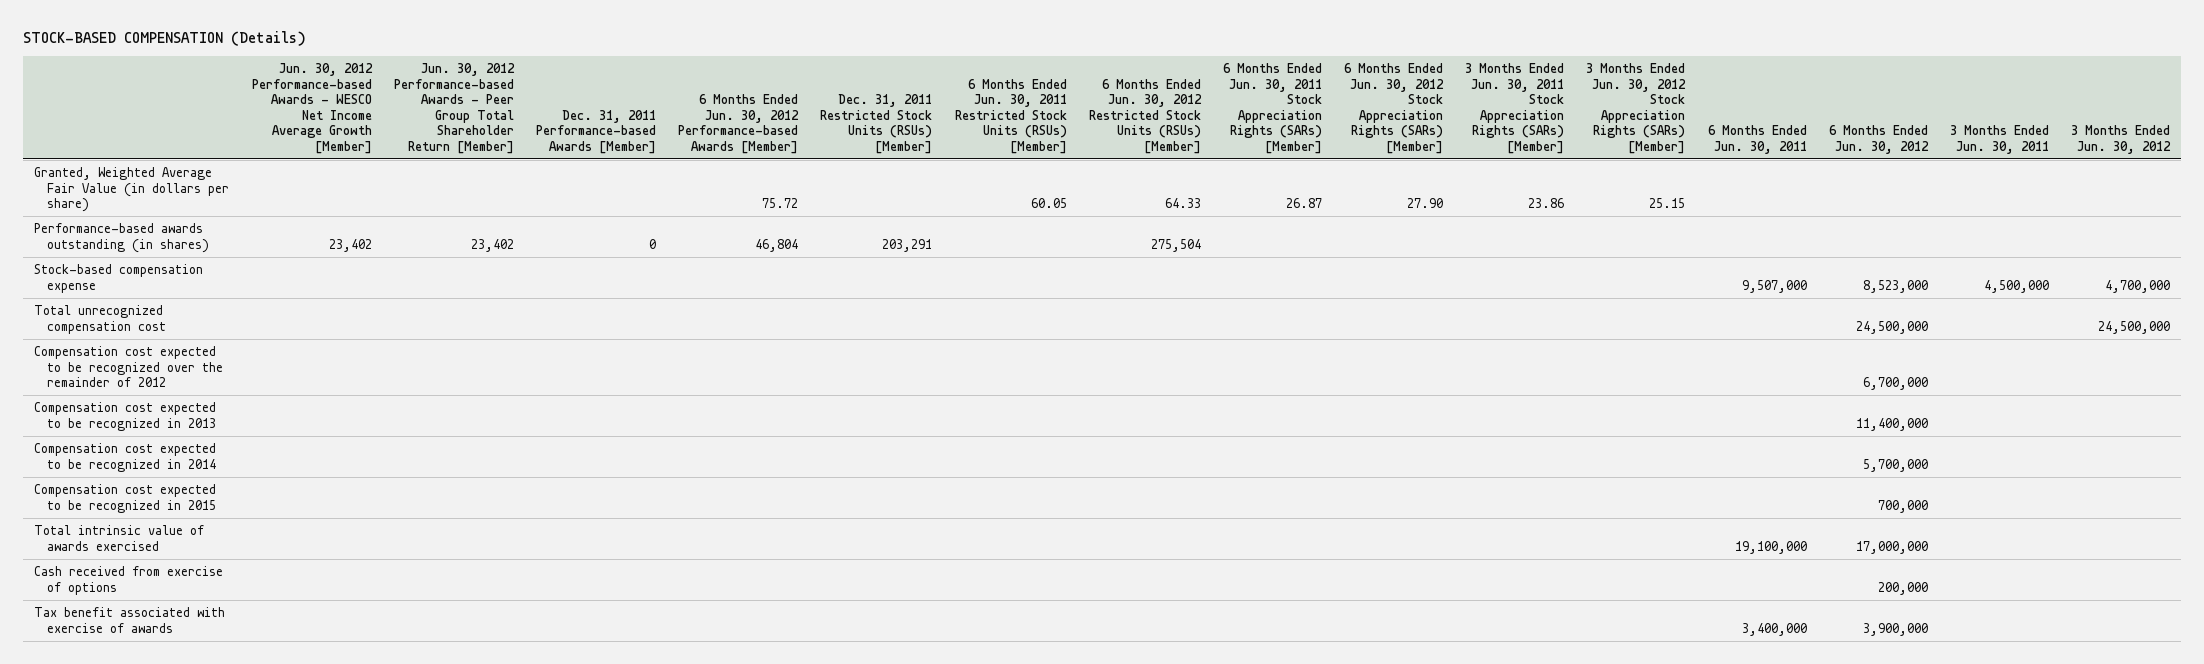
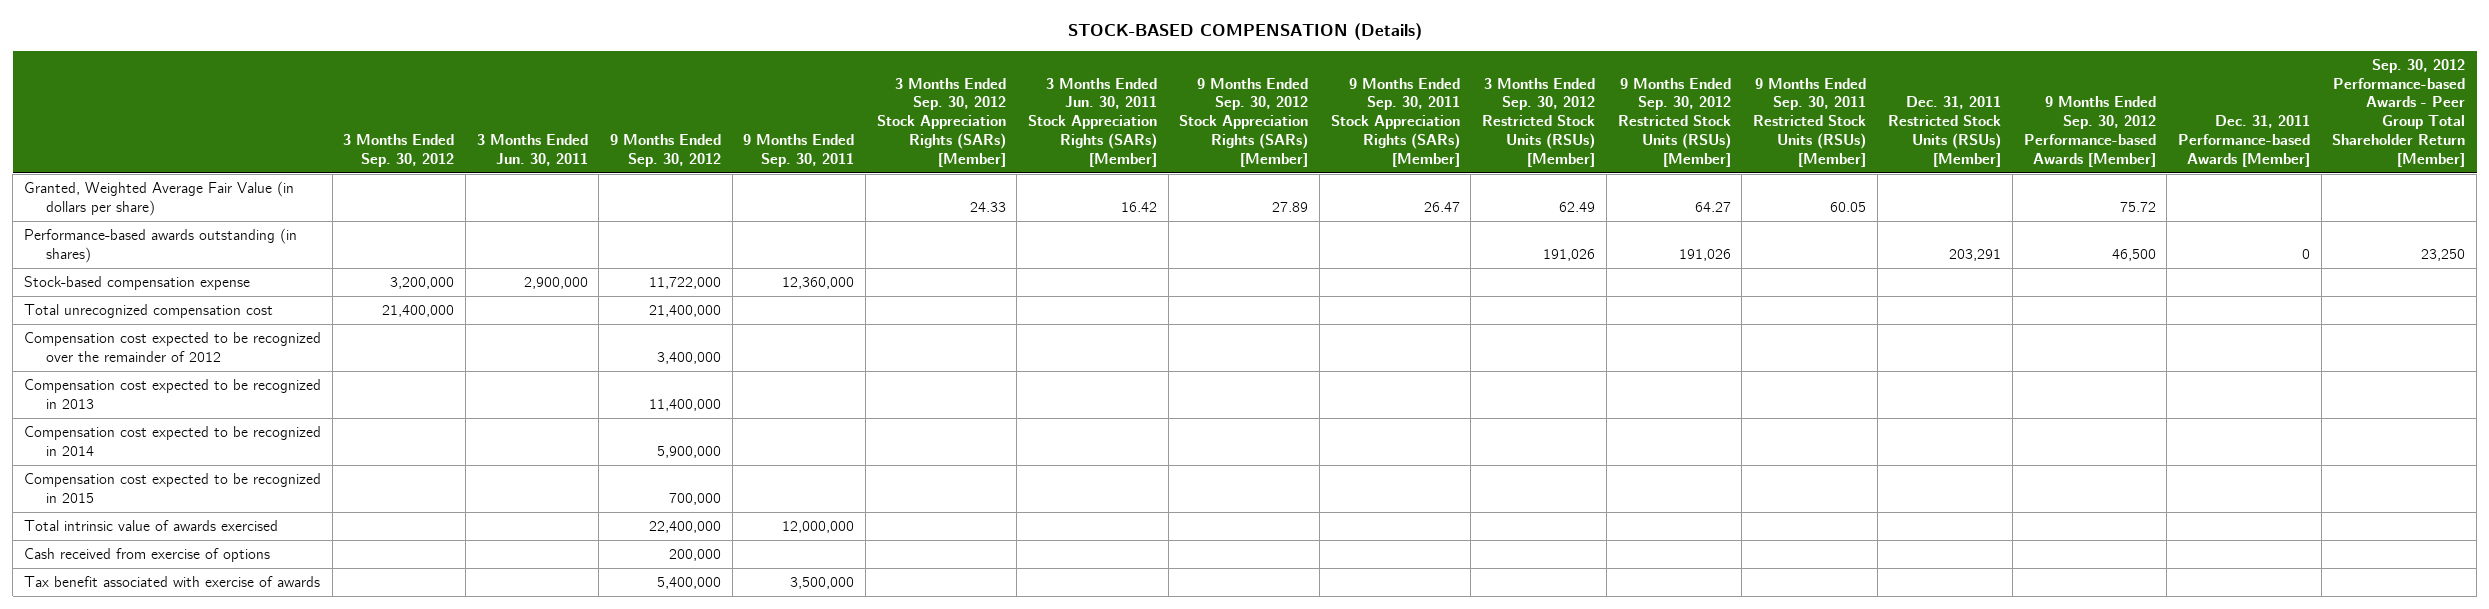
- | Jun. 30, 2012 Performance-based Awards - WESCO Net Income Average Growth [Member] | Jun. 30, 2012 Performance-based Awards - Peer Group Total Shareholder Return [Member] | Dec. 31, 2011 Performance-based Awards [Member] | 6 Months Ended Jun. 30, 2012 Performance-based Awards [Member] | Dec. 31, 2011 Restricted Stock Units (RSUs) [Member] | 6 Months Ended Jun. 30, 2011 Restricted Stock Units (RSUs) [Member] | 6 Months Ended Jun. 30, 2012 Restricted Stock Units (RSUs) [Member] | 6 Months Ended Jun. 30, 2011 Stock Appreciation Rights (SARs) [Member] | 6 Months Ended Jun. 30, 2012 Stock Appreciation Rights (SARs) [Member] | 3 Months Ended Jun. 30, 2011 Stock Appreciation Rights (SARs) [Member] | 3 Months Ended Jun. 30, 2012 Stock Appreciation Rights (SARs) [Member] | 6 Months Ended Jun. 30, 2011 | 6 Months Ended Jun. 30, 2012 | 3 Months Ended Jun. 30, 2011 | 3 Months Ended Jun. 30, 2012
+ | 3 Months Ended Sep. 30, 2012 | 3 Months Ended Jun. 30, 2011 | 9 Months Ended Sep. 30, 2012 | 9 Months Ended Sep. 30, 2011 | 3 Months Ended Sep. 30, 2012 Stock Appreciation Rights (SARs) [Member] | 3 Months Ended Jun. 30, 2011 Stock Appreciation Rights (SARs) [Member] | 9 Months Ended Sep. 30, 2012 Stock Appreciation Rights (SARs) [Member] | 9 Months Ended Sep. 30, 2011 Stock Appreciation Rights (SARs) [Member] | 3 Months Ended Sep. 30, 2012 Restricted Stock Units (RSUs) [Member] | 9 Months Ended Sep. 30, 2012 Restricted Stock Units (RSUs) [Member] | 9 Months Ended Sep. 30, 2011 Restricted Stock Units (RSUs) [Member] | Dec. 31, 2011 Restricted Stock Units (RSUs) [Member] | 9 Months Ended Sep. 30, 2012 Performance-based Awards [Member] | Dec. 31, 2011 Performance-based Awards [Member] | Sep. 30, 2012 Performance-based Awards - Peer Group Total Shareholder Return [Member]
- Granted, Weighted Average Fair Value (in dollars per share) | | | | 75.72 | | 60.05 | 64.33 | 26.87 | 27.90 | 23.86 | 25.15 | | | |
+ Granted, Weighted Average Fair Value (in dollars per share) | | | | | 24.33 | 16.42 | 27.89 | 26.47 | 62.49 | 64.27 | 60.05 | | 75.72 | |
- Stock-based compensation expense | | | | | | | | | | | | 9,507,000 | 8,523,000 | 4,500,000 | 4,700,000
+ Stock-based compensation expense | 3,200,000 | 2,900,000 | 11,722,000 | 12,360,000 | | | | | | | | | | |

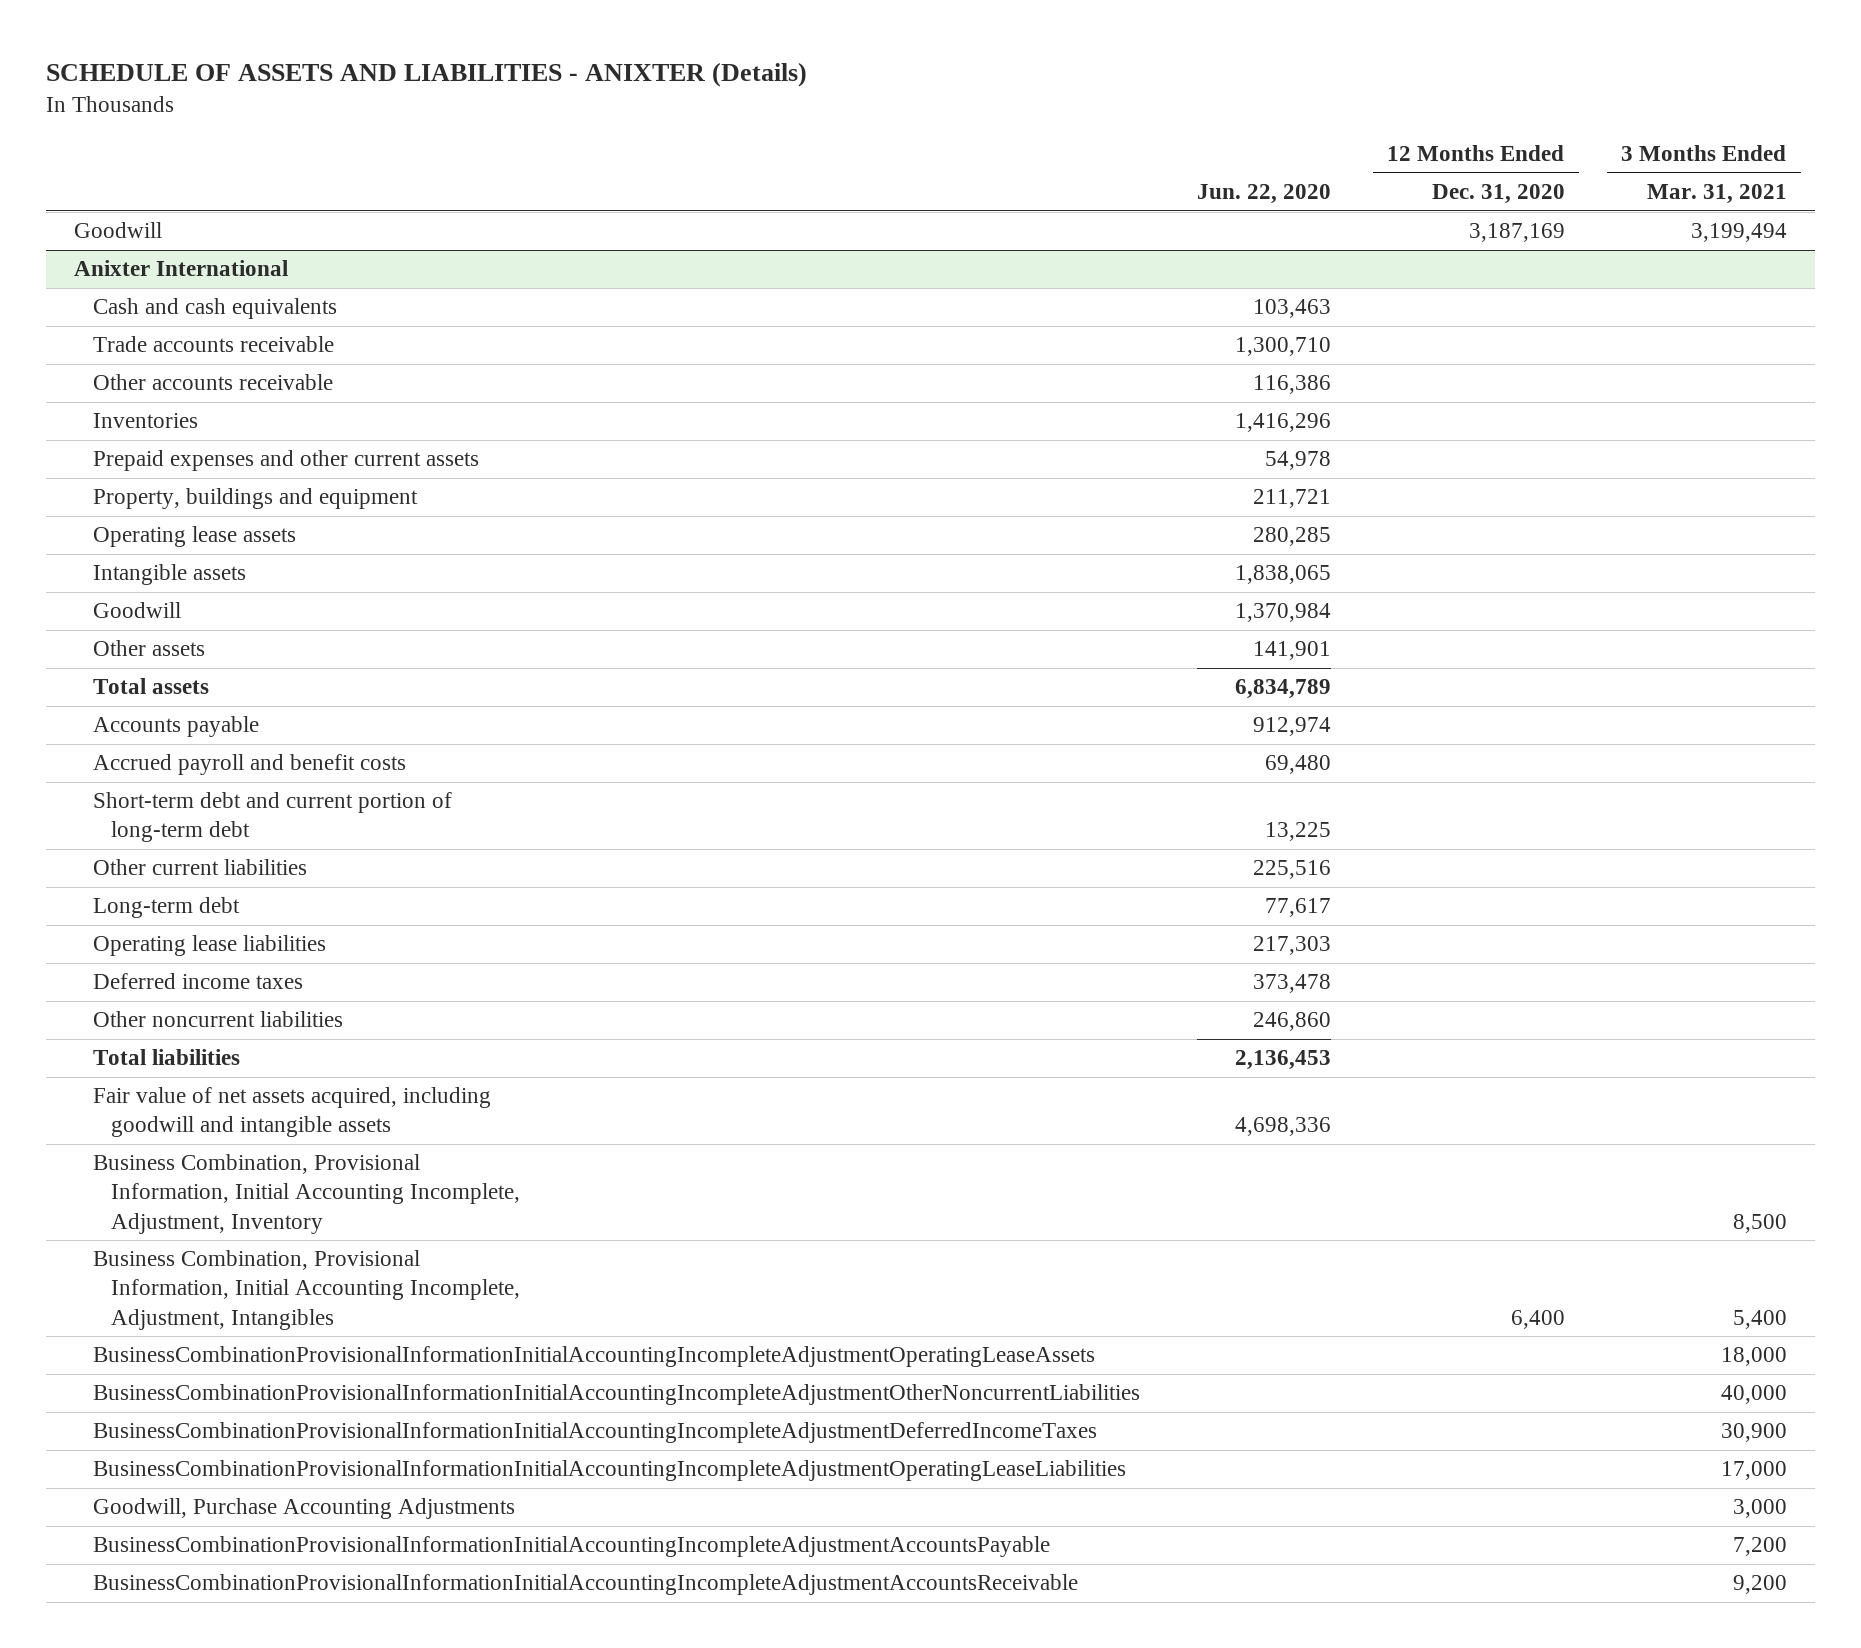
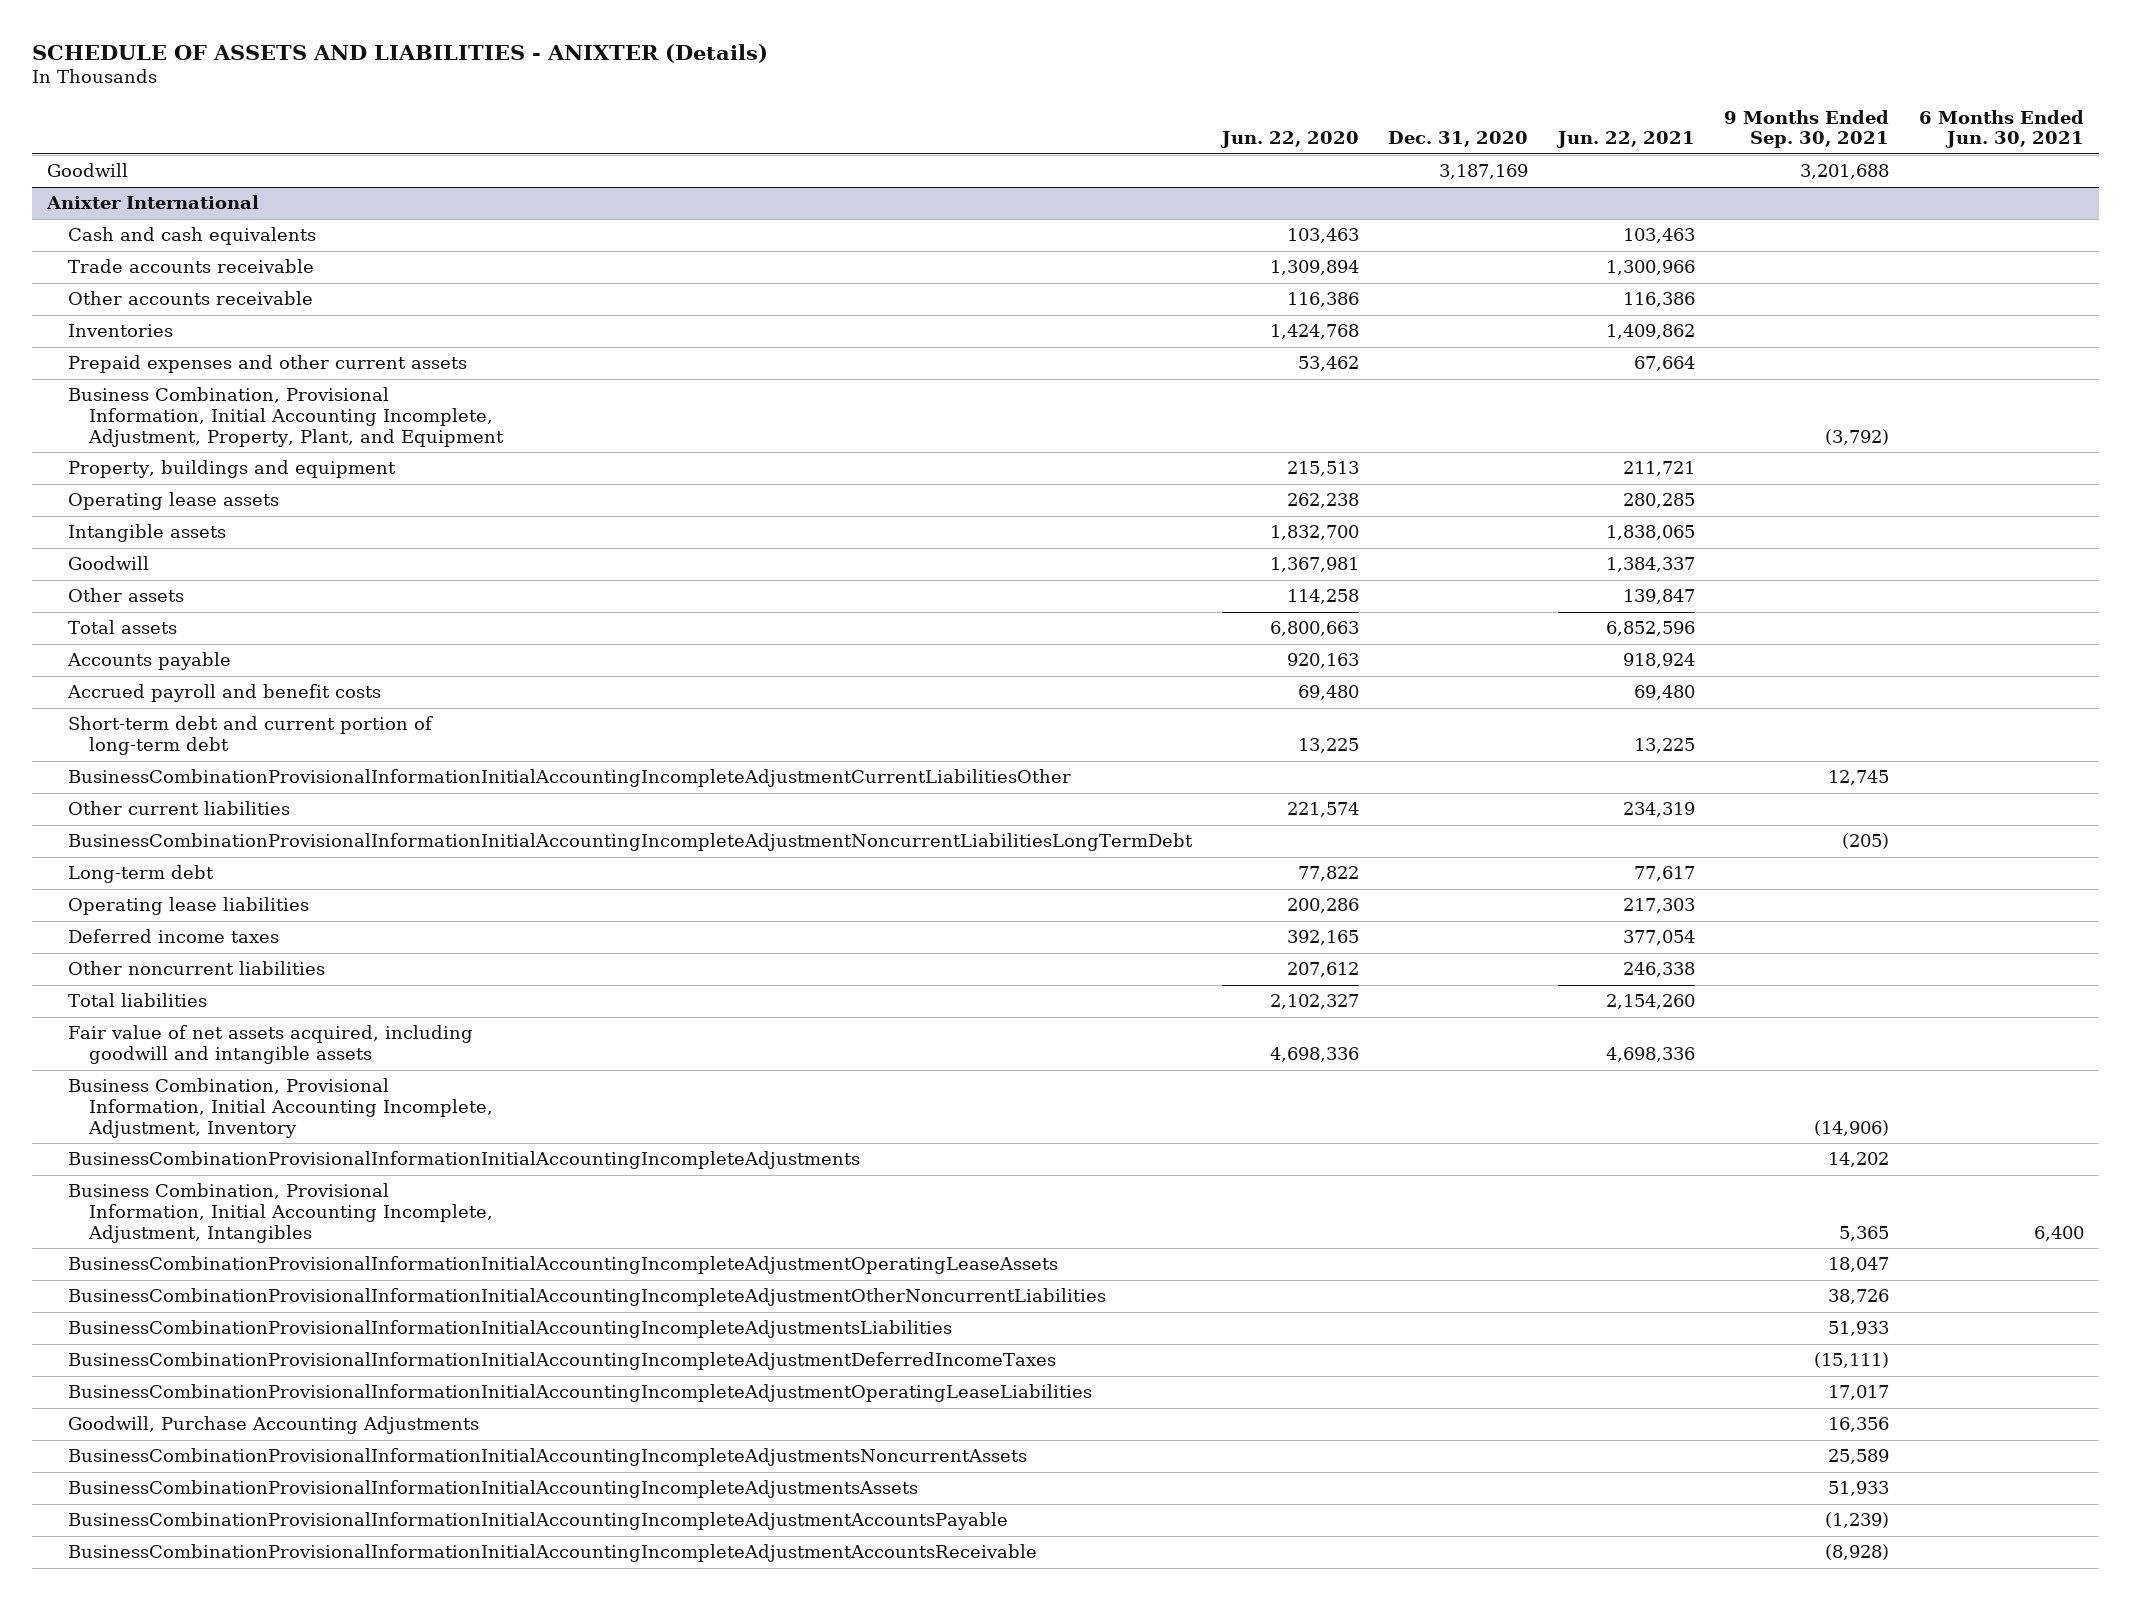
- | Jun. 22, 2020 | 12 Months Ended Dec. 31, 2020 | 3 Months Ended Mar. 31, 2021
+ | Jun. 22, 2020 | Dec. 31, 2020 | Jun. 22, 2021 | 9 Months Ended Sep. 30, 2021 | 6 Months Ended Jun. 30, 2021
@ Anixter International
- Trade accounts receivable | 1,300,710 | |
+ Trade accounts receivable | 1,309,894 | | 1,300,966 | |
- Inventories | 1,416,296 | |
- Prepaid expenses and other current assets | 54,978 | |
- Property, buildings and equipment | 211,721 | |
- Operating lease assets | 280,285 | |
- Intangible assets | 1,838,065 | |
- Goodwill | 1,370,984 | |
- Other assets | 141,901 | |
- Total assets | 6,834,789 | |
- Accounts payable | 912,974 | |
+ Inventories | 1,424,768 | | 1,409,862 | |
+ Prepaid expenses and other current assets | 53,462 | | 67,664 | |
+ Business Combination, Provisional Information, Initial Accounting Incomplete, Adjustment, Property, Plant, and Equipment | | | | (3,792) |
+ Property, buildings and equipment | 215,513 | | 211,721 | |
+ Operating lease assets | 262,238 | | 280,285 | |
+ Intangible assets | 1,832,700 | | 1,838,065 | |
+ Goodwill | 1,367,981 | | 1,384,337 | |
+ Other assets | 114,258 | | 139,847 | |
+ Total assets | 6,800,663 | | 6,852,596 | |
+ Accounts payable | 920,163 | | 918,924 | |
- Other current liabilities | 225,516 | |
- Long-term debt | 77,617 | |
- Operating lease liabilities | 217,303 | |
- Deferred income taxes | 373,478 | |
- Other noncurrent liabilities | 246,860 | |
- Total liabilities | 2,136,453 | |
+ BusinessCombinationProvisionalInformationInitialAccountingIncompleteAdjustmentCurrentLiabilitiesOther | | | | 12,745 |
+ Other current liabilities | 221,574 | | 234,319 | |
+ BusinessCombinationProvisionalInformationInitialAccountingIncompleteAdjustmentNoncurrentLiabilitiesLongTermDebt | | | | (205) |
+ Long-term debt | 77,822 | | 77,617 | |
+ Operating lease liabilities | 200,286 | | 217,303 | |
+ Deferred income taxes | 392,165 | | 377,054 | |
+ Other noncurrent liabilities | 207,612 | | 246,338 | |
+ Total liabilities | 2,102,327 | | 2,154,260 | |
+ BusinessCombinationProvisionalInformationInitialAccountingIncompleteAdjustments | | | | 14,202 |
+ BusinessCombinationProvisionalInformationInitialAccountingIncompleteAdjustmentsLiabilities | | | | 51,933 |
+ BusinessCombinationProvisionalInformationInitialAccountingIncompleteAdjustmentsNoncurrentAssets | | | | 25,589 |
+ BusinessCombinationProvisionalInformationInitialAccountingIncompleteAdjustmentsAssets | | | | 51,933 |

